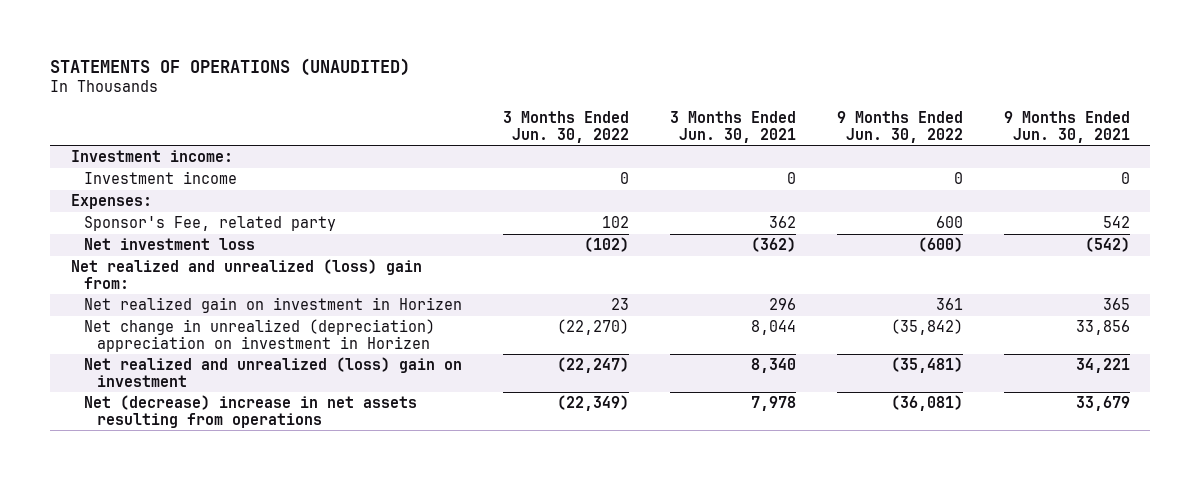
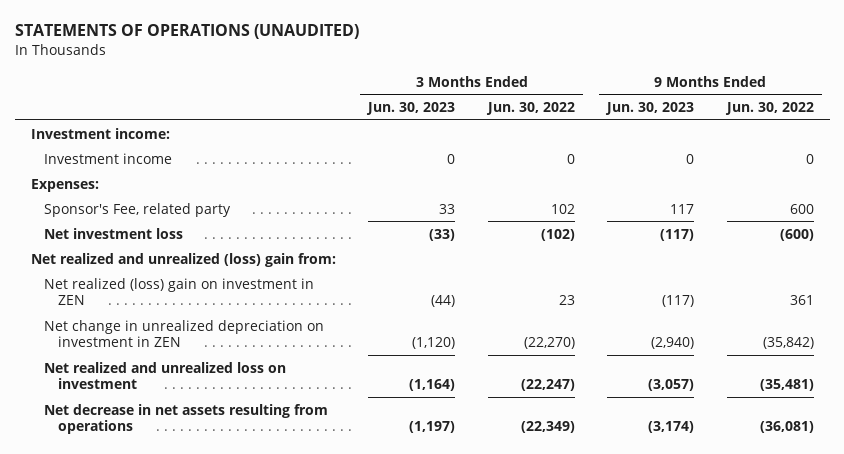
- | 3 Months Ended Jun. 30, 2022 | 3 Months Ended Jun. 30, 2021 | 9 Months Ended Jun. 30, 2022 | 9 Months Ended Jun. 30, 2021
+ | 3 Months Ended Jun. 30, 2023 | 3 Months Ended Jun. 30, 2022 | 9 Months Ended Jun. 30, 2023 | 9 Months Ended Jun. 30, 2022
- Net realized gain on investment in Horizen | 23 | 296 | 361 | 365
- Net change in unrealized (depreciation) appreciation on investment in Horizen | (22,270) | 8,044 | (35,842) | 33,856
- Net realized and unrealized (loss) gain on investment | (22,247) | 8,340 | (35,481) | 34,221
- Net (decrease) increase in net assets resulting from operations | (22,349) | 7,978 | (36,081) | 33,679
+ Net realized (loss) gain on investment in ZEN | (44) | 23 | (117) | 361
+ Net change in unrealized depreciation on investment in ZEN | (1,120) | (22,270) | (2,940) | (35,842)
+ Net realized and unrealized loss on investment | (1,164) | (22,247) | (3,057) | (35,481)
+ Net decrease in net assets resulting from operations | (1,197) | (22,349) | (3,174) | (36,081)

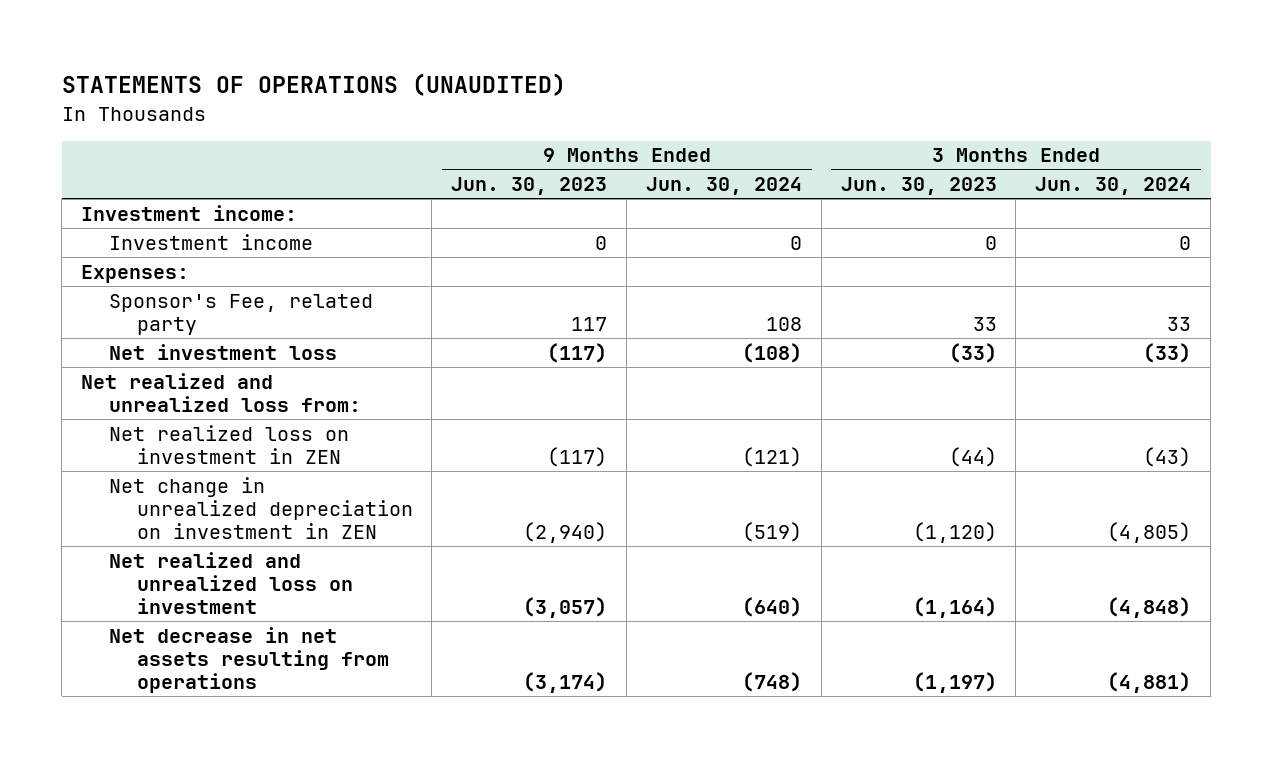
- | 3 Months Ended Jun. 30, 2023 | 3 Months Ended Jun. 30, 2022 | 9 Months Ended Jun. 30, 2023 | 9 Months Ended Jun. 30, 2022
+ | 9 Months Ended Jun. 30, 2023 | 9 Months Ended Jun. 30, 2024 | 3 Months Ended Jun. 30, 2023 | 3 Months Ended Jun. 30, 2024
- Net realized and unrealized (loss) gain from:
- Net realized (loss) gain on investment in ZEN | (44) | 23 | (117) | 361
+ Net realized and unrealized loss from:
+ Net realized loss on investment in ZEN | (117) | (121) | (44) | (43)

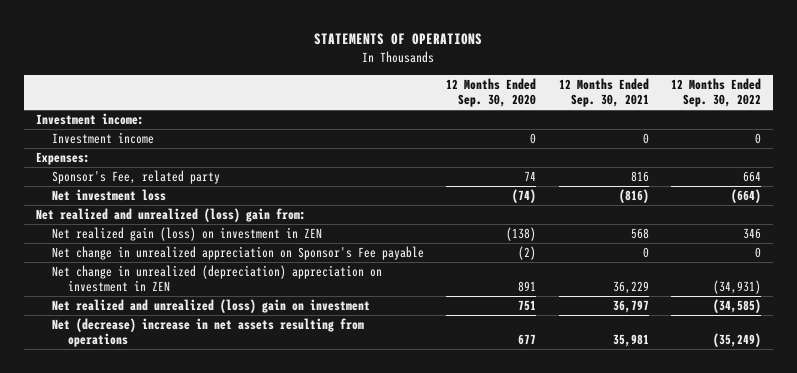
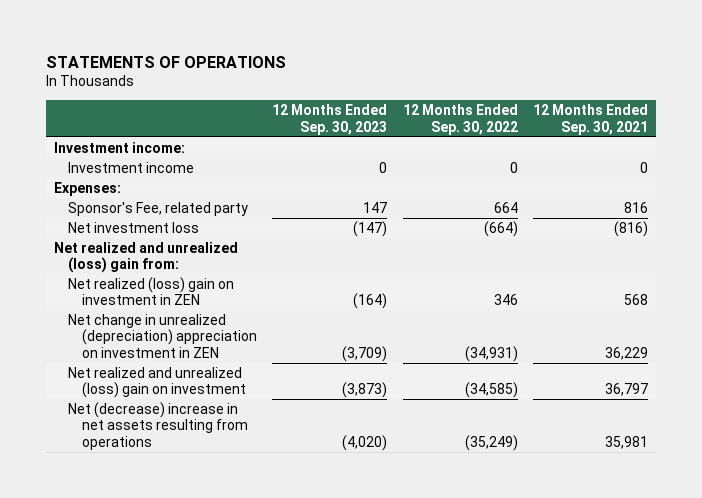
- | 12 Months Ended Sep. 30, 2020 | 12 Months Ended Sep. 30, 2021 | 12 Months Ended Sep. 30, 2022
+ | 12 Months Ended Sep. 30, 2023 | 12 Months Ended Sep. 30, 2022 | 12 Months Ended Sep. 30, 2021
- Net realized gain (loss) on investment in ZEN | (138) | 568 | 346
- Net change in unrealized appreciation on Sponsor's Fee payable | (2) | 0 | 0
+ Net realized (loss) gain on investment in ZEN | (164) | 346 | 568

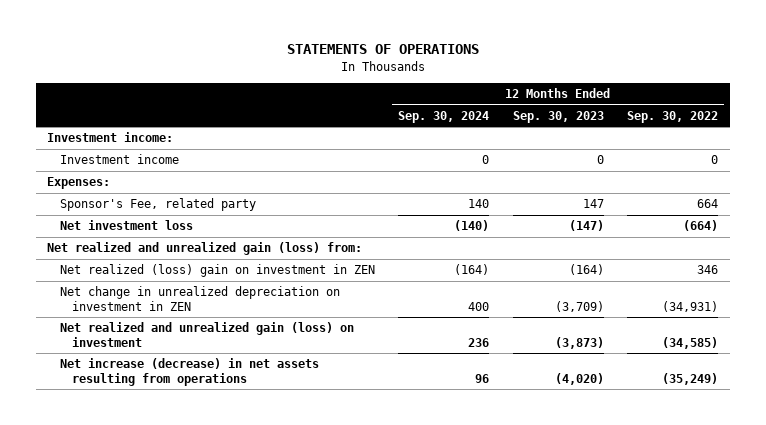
- | 12 Months Ended Sep. 30, 2023 | 12 Months Ended Sep. 30, 2022 | 12 Months Ended Sep. 30, 2021
+ | 12 Months Ended Sep. 30, 2024 | 12 Months Ended Sep. 30, 2023 | 12 Months Ended Sep. 30, 2022
- Net realized and unrealized (loss) gain from:
+ Net realized and unrealized gain (loss) from:
- Net change in unrealized (depreciation) appreciation on investment in ZEN | (3,709) | (34,931) | 36,229
- Net realized and unrealized (loss) gain on investment | (3,873) | (34,585) | 36,797
- Net (decrease) increase in net assets resulting from operations | (4,020) | (35,249) | 35,981
+ Net change in unrealized depreciation on investment in ZEN | 400 | (3,709) | (34,931)
+ Net realized and unrealized gain (loss) on investment | 236 | (3,873) | (34,585)
+ Net increase (decrease) in net assets resulting from operations | 96 | (4,020) | (35,249)

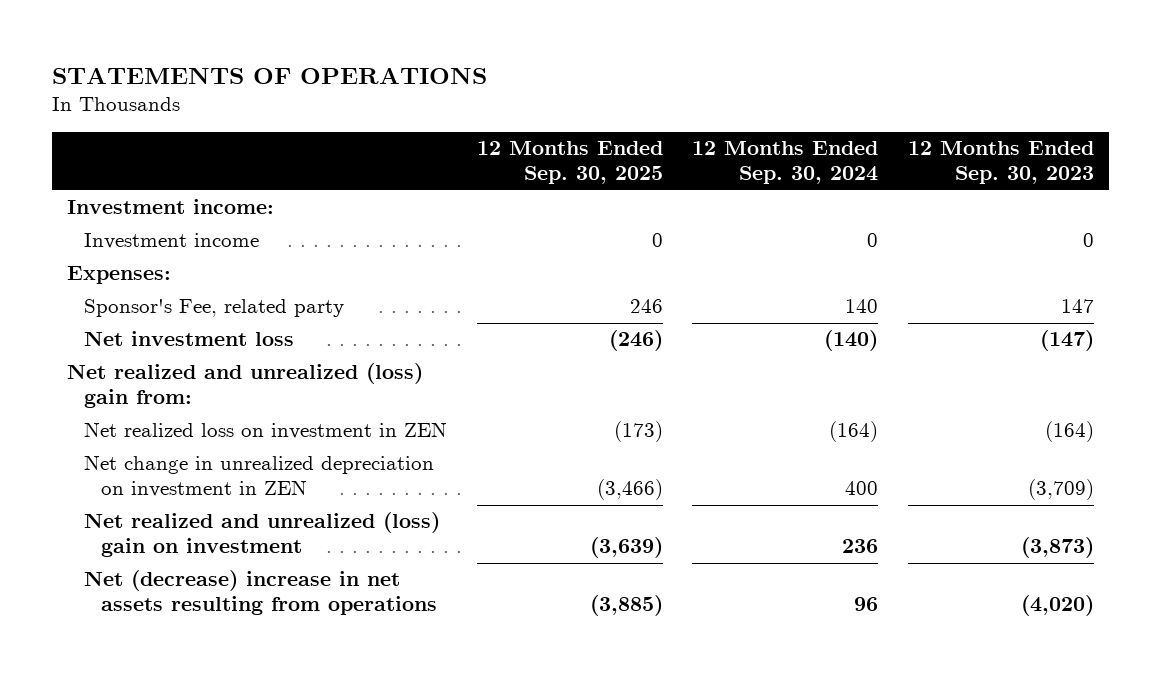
- | 12 Months Ended Sep. 30, 2024 | 12 Months Ended Sep. 30, 2023 | 12 Months Ended Sep. 30, 2022
+ | 12 Months Ended Sep. 30, 2025 | 12 Months Ended Sep. 30, 2024 | 12 Months Ended Sep. 30, 2023
- Net realized and unrealized gain (loss) from:
- Net realized (loss) gain on investment in ZEN | (164) | (164) | 346
+ Net realized and unrealized (loss) gain from:
+ Net realized loss on investment in ZEN | (173) | (164) | (164)
- Net realized and unrealized gain (loss) on investment | 236 | (3,873) | (34,585)
- Net increase (decrease) in net assets resulting from operations | 96 | (4,020) | (35,249)
+ Net realized and unrealized (loss) gain on investment | (3,639) | 236 | (3,873)
+ Net (decrease) increase in net assets resulting from operations | (3,885) | 96 | (4,020)

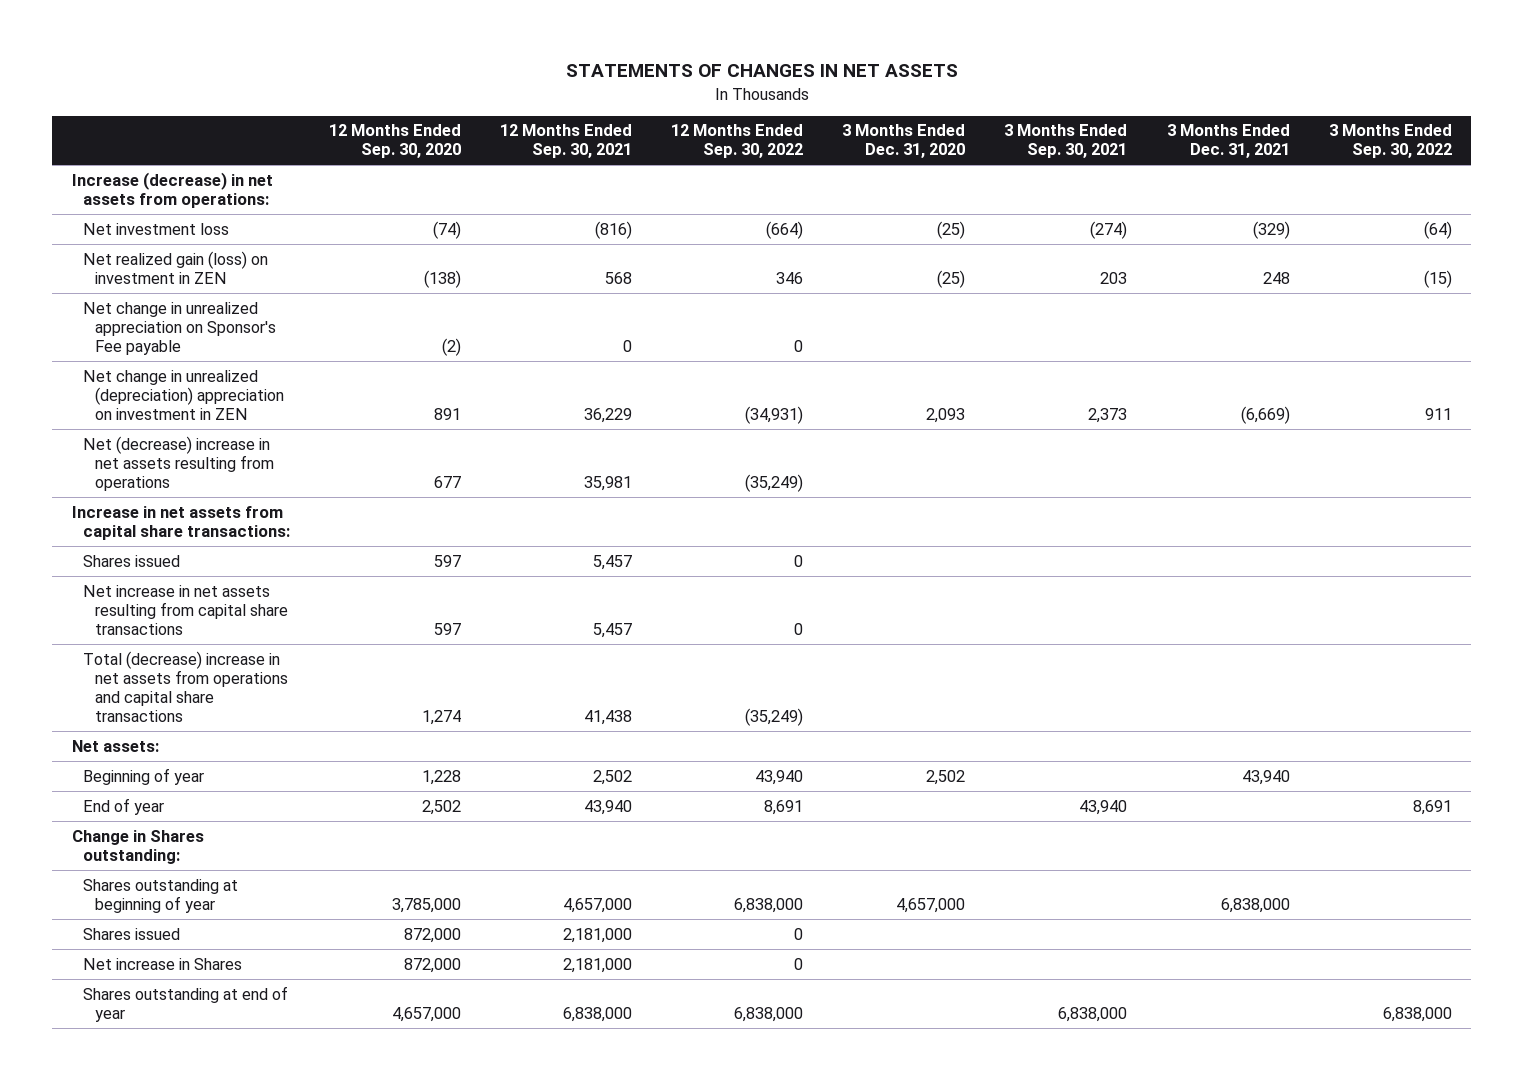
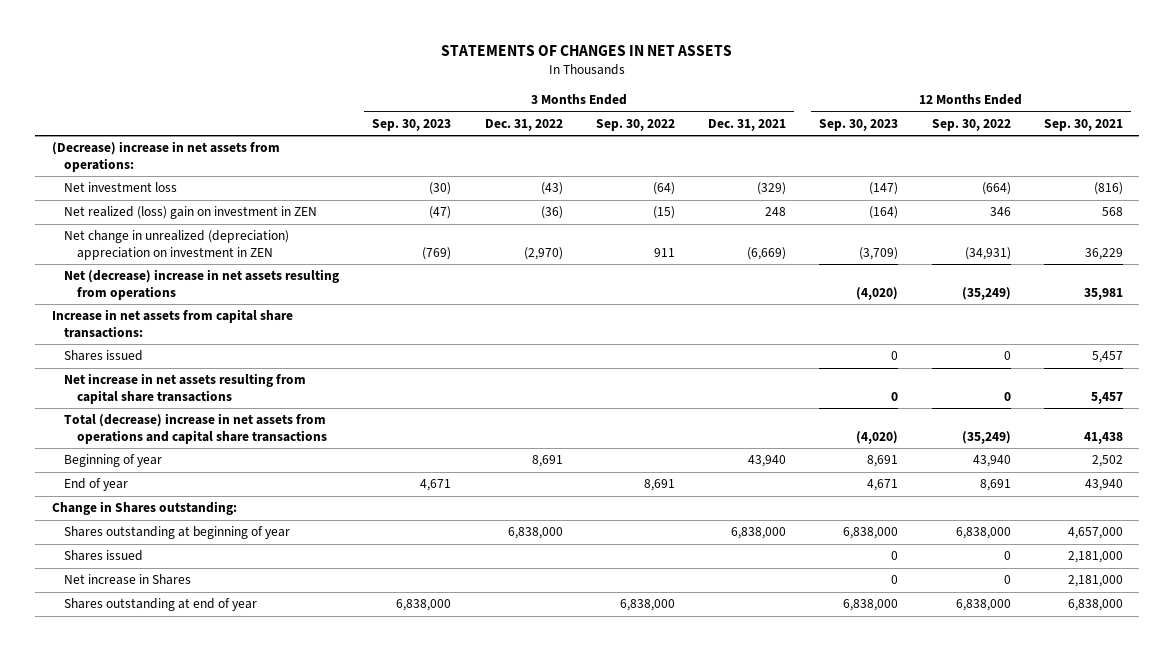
- | 12 Months Ended Sep. 30, 2020 | 12 Months Ended Sep. 30, 2021 | 12 Months Ended Sep. 30, 2022 | 3 Months Ended Dec. 31, 2020 | 3 Months Ended Sep. 30, 2021 | 3 Months Ended Dec. 31, 2021 | 3 Months Ended Sep. 30, 2022
+ | 3 Months Ended Sep. 30, 2023 | 3 Months Ended Dec. 31, 2022 | 3 Months Ended Sep. 30, 2022 | 3 Months Ended Dec. 31, 2021 | 12 Months Ended Sep. 30, 2023 | 12 Months Ended Sep. 30, 2022 | 12 Months Ended Sep. 30, 2021
- Increase (decrease) in net assets from operations:
+ (Decrease) increase in net assets from operations:
- Net realized gain (loss) on investment in ZEN | (138) | 568 | 346 | (25) | 203 | 248 | (15)
- Net change in unrealized appreciation on Sponsor's Fee payable | (2) | 0 | 0 | | | |
+ Net realized (loss) gain on investment in ZEN | (47) | (36) | (15) | 248 | (164) | 346 | 568
- Net assets:

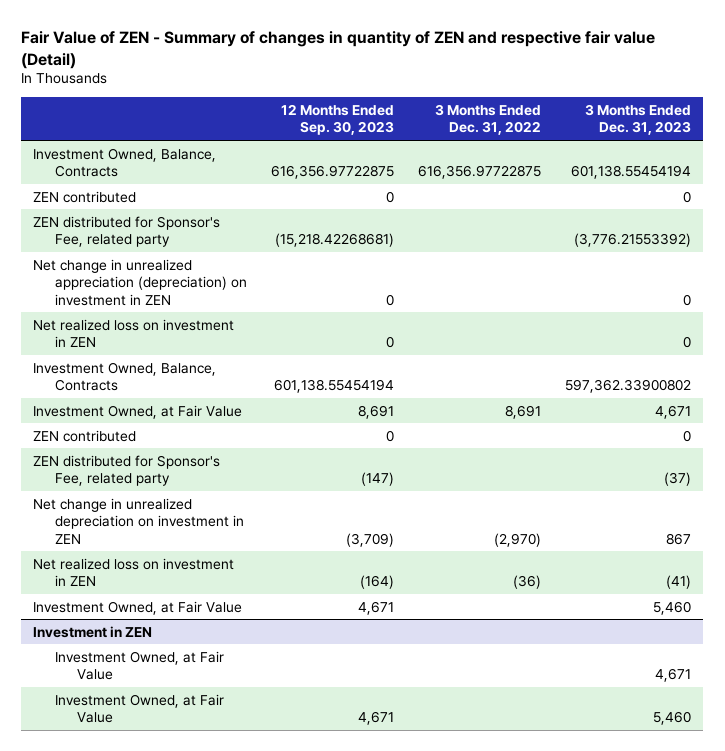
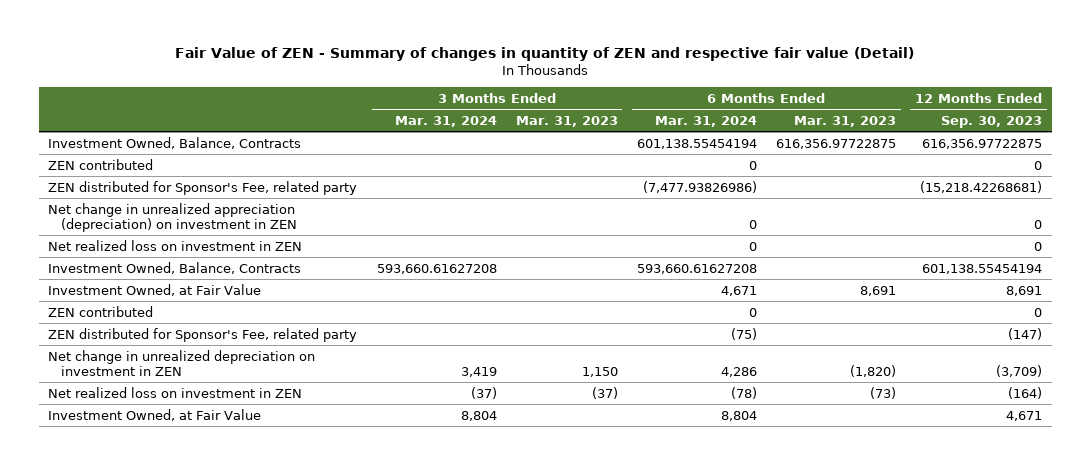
- | 12 Months Ended Sep. 30, 2023 | 3 Months Ended Dec. 31, 2022 | 3 Months Ended Dec. 31, 2023
+ | 3 Months Ended Mar. 31, 2024 | 3 Months Ended Mar. 31, 2023 | 6 Months Ended Mar. 31, 2024 | 6 Months Ended Mar. 31, 2023 | 12 Months Ended Sep. 30, 2023
- Investment in ZEN
- Investment Owned, at Fair Value | | | 4,671
- Investment Owned, at Fair Value | 4,671 | | 5,460

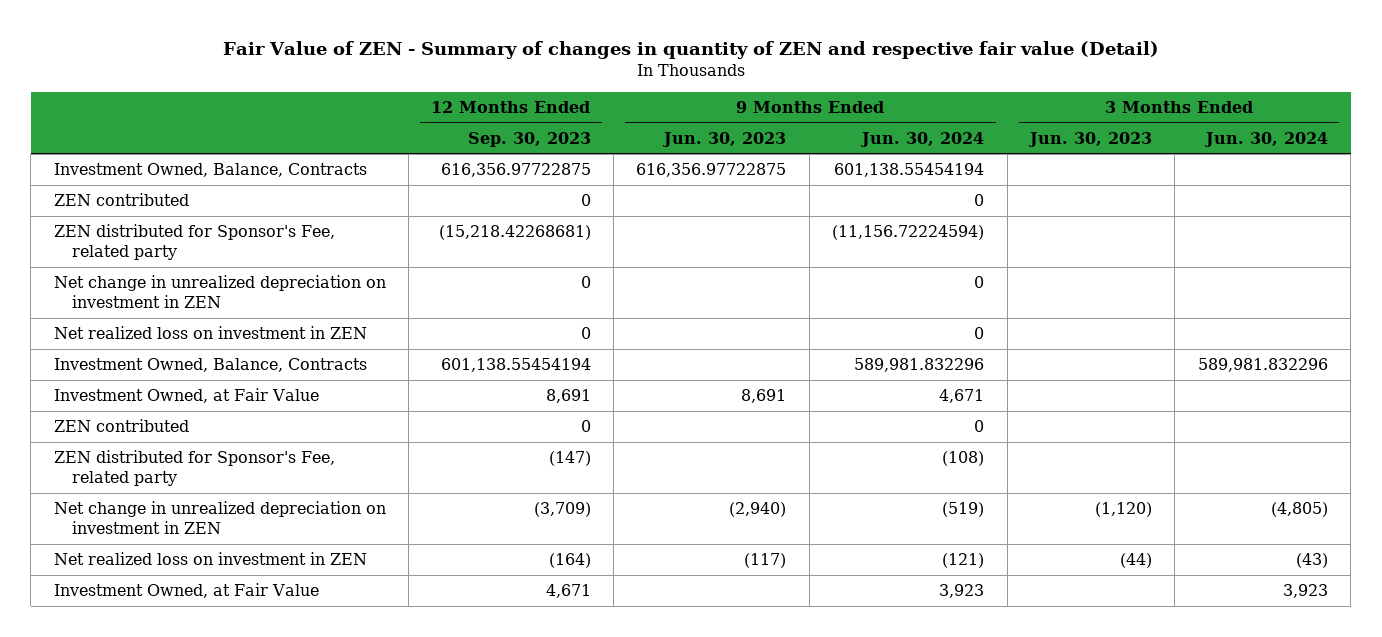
- | 3 Months Ended Mar. 31, 2024 | 3 Months Ended Mar. 31, 2023 | 6 Months Ended Mar. 31, 2024 | 6 Months Ended Mar. 31, 2023 | 12 Months Ended Sep. 30, 2023
+ | 12 Months Ended Sep. 30, 2023 | 9 Months Ended Jun. 30, 2023 | 9 Months Ended Jun. 30, 2024 | 3 Months Ended Jun. 30, 2023 | 3 Months Ended Jun. 30, 2024
- Net change in unrealized appreciation (depreciation) on investment in ZEN | | | 0 | | 0
+ Net change in unrealized depreciation on investment in ZEN | 0 | | 0 | |

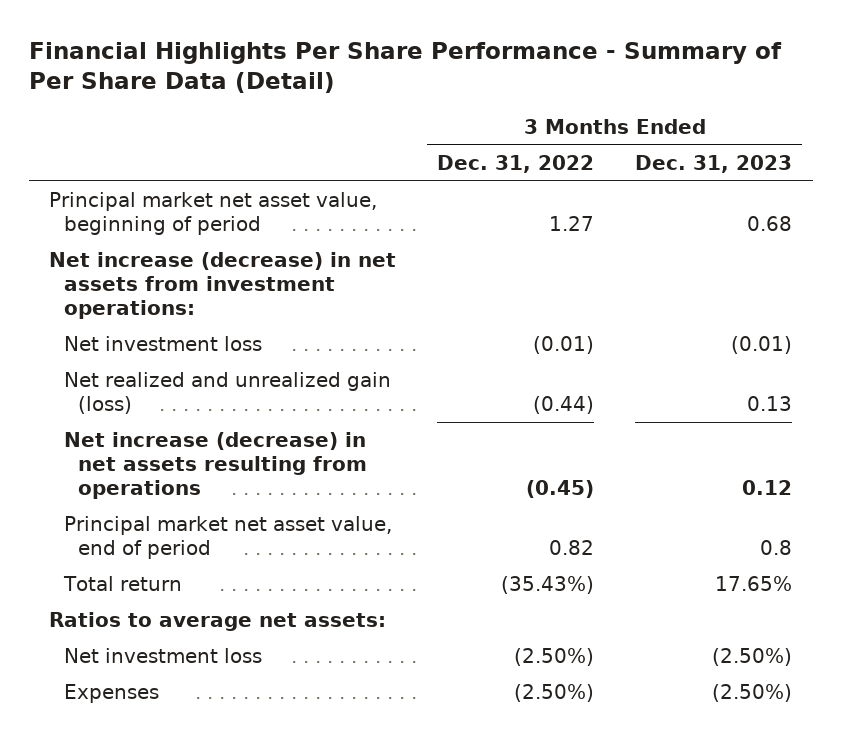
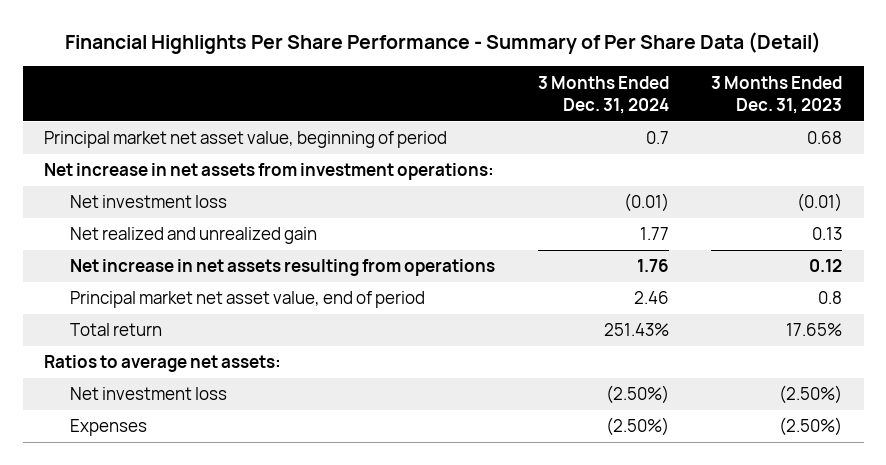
- | 3 Months Ended Dec. 31, 2022 | 3 Months Ended Dec. 31, 2023
+ | 3 Months Ended Dec. 31, 2024 | 3 Months Ended Dec. 31, 2023
- Net increase (decrease) in net assets from investment operations:
+ Net increase in net assets from investment operations:
- Net realized and unrealized gain (loss) | (0.44) | 0.13
- Net increase (decrease) in net assets resulting from operations | (0.45) | 0.12
+ Net realized and unrealized gain | 1.77 | 0.13
+ Net increase in net assets resulting from operations | 1.76 | 0.12

